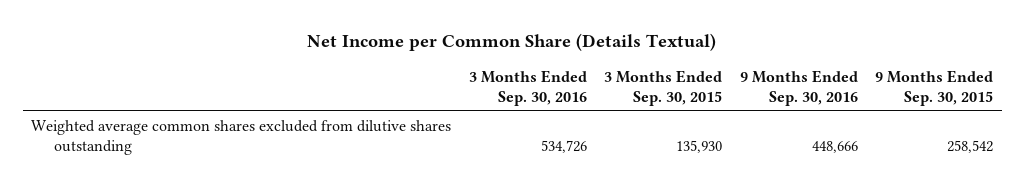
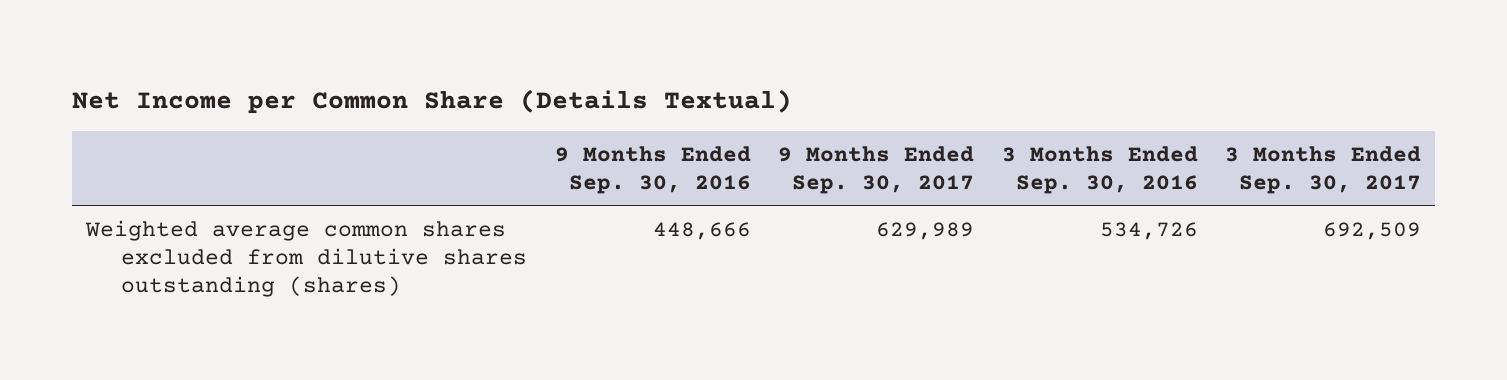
- | 3 Months Ended Sep. 30, 2016 | 3 Months Ended Sep. 30, 2015 | 9 Months Ended Sep. 30, 2016 | 9 Months Ended Sep. 30, 2015
+ | 9 Months Ended Sep. 30, 2016 | 9 Months Ended Sep. 30, 2017 | 3 Months Ended Sep. 30, 2016 | 3 Months Ended Sep. 30, 2017
- Weighted average common shares excluded from dilutive shares outstanding | 534,726 | 135,930 | 448,666 | 258,542
+ Weighted average common shares excluded from dilutive shares outstanding (shares) | 448,666 | 629,989 | 534,726 | 692,509

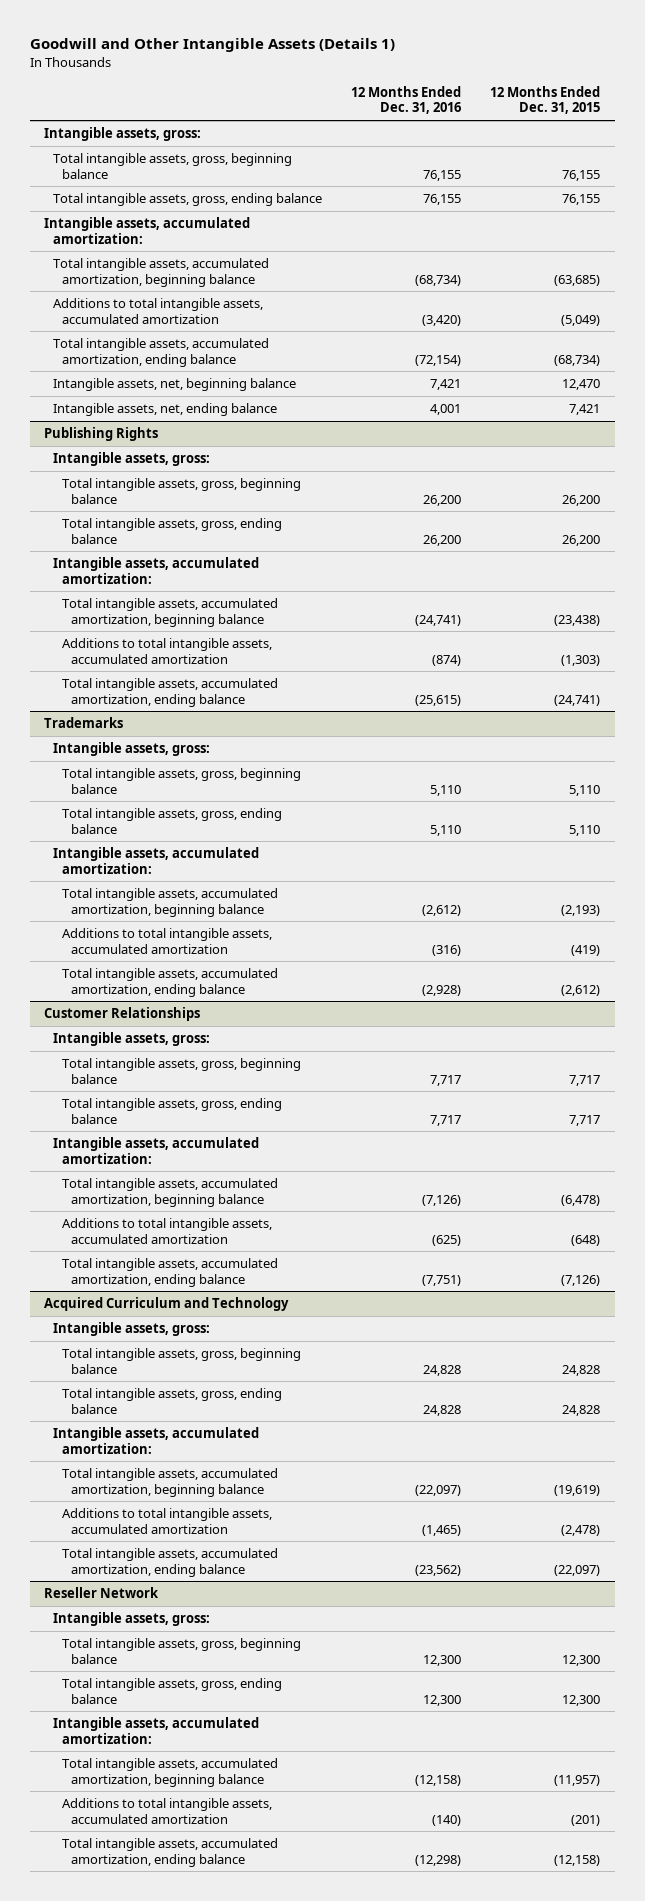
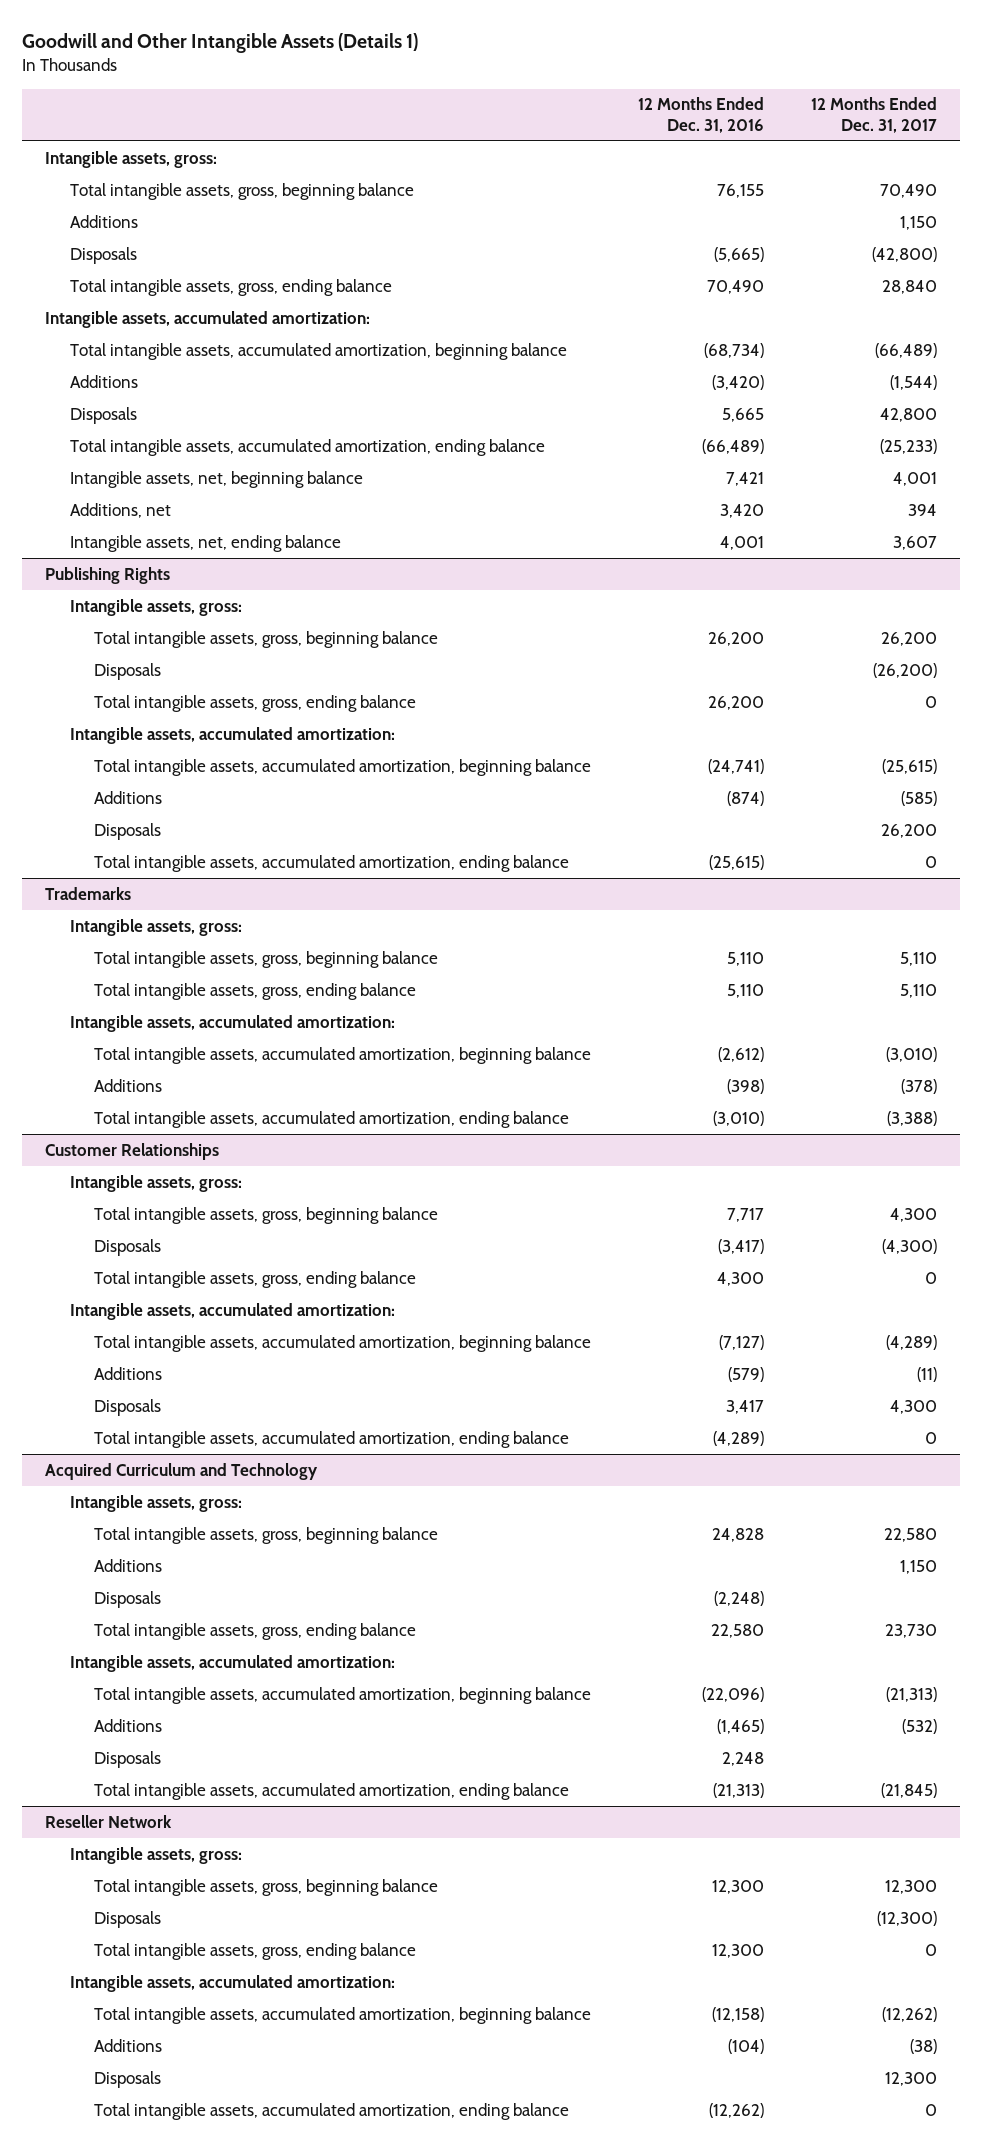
- | 12 Months Ended Dec. 31, 2016 | 12 Months Ended Dec. 31, 2015
+ | 12 Months Ended Dec. 31, 2016 | 12 Months Ended Dec. 31, 2017
- Total intangible assets, gross, ending balance | 76,155 | 76,155
+ Additions | | 1,150
+ Disposals | (5,665) | (42,800)
+ Total intangible assets, gross, ending balance | 70,490 | 28,840
- Additions to total intangible assets, accumulated amortization | (3,420) | (5,049)
- Total intangible assets, accumulated amortization, ending balance | (72,154) | (68,734)
+ Additions | (3,420) | (1,544)
+ Disposals | 5,665 | 42,800
+ Total intangible assets, accumulated amortization, ending balance | (66,489) | (25,233)
+ Additions, net | 3,420 | 394
@ Publishing Rights
+ Disposals | | (26,200)
- Additions to total intangible assets, accumulated amortization | (874) | (1,303)
+ Additions | (874) | (585)
+ Disposals | | 26,200
@ Trademarks
- Additions to total intangible assets, accumulated amortization | (316) | (419)
- Total intangible assets, accumulated amortization, ending balance | (2,928) | (2,612)
+ Additions | (398) | (378)
+ Total intangible assets, accumulated amortization, ending balance | (3,010) | (3,388)
@ Customer Relationships
- Total intangible assets, gross, ending balance | 7,717 | 7,717
+ Disposals | (3,417) | (4,300)
+ Total intangible assets, gross, ending balance | 4,300 | 0
- Total intangible assets, accumulated amortization, beginning balance | (7,126) | (6,478)
- Additions to total intangible assets, accumulated amortization | (625) | (648)
- Total intangible assets, accumulated amortization, ending balance | (7,751) | (7,126)
+ Total intangible assets, accumulated amortization, beginning balance | (7,127) | (4,289)
+ Additions | (579) | (11)
+ Disposals | 3,417 | 4,300
+ Total intangible assets, accumulated amortization, ending balance | (4,289) | 0
@ Acquired Curriculum and Technology
- Total intangible assets, gross, ending balance | 24,828 | 24,828
+ Additions | | 1,150
+ Disposals | (2,248) |
+ Total intangible assets, gross, ending balance | 22,580 | 23,730
- Total intangible assets, accumulated amortization, beginning balance | (22,097) | (19,619)
- Additions to total intangible assets, accumulated amortization | (1,465) | (2,478)
- Total intangible assets, accumulated amortization, ending balance | (23,562) | (22,097)
+ Total intangible assets, accumulated amortization, beginning balance | (22,096) | (21,313)
+ Additions | (1,465) | (532)
+ Disposals | 2,248 |
+ Total intangible assets, accumulated amortization, ending balance | (21,313) | (21,845)
@ Reseller Network
+ Disposals | | (12,300)
- Additions to total intangible assets, accumulated amortization | (140) | (201)
- Total intangible assets, accumulated amortization, ending balance | (12,298) | (12,158)
+ Additions | (104) | (38)
+ Disposals | | 12,300
+ Total intangible assets, accumulated amortization, ending balance | (12,262) | 0

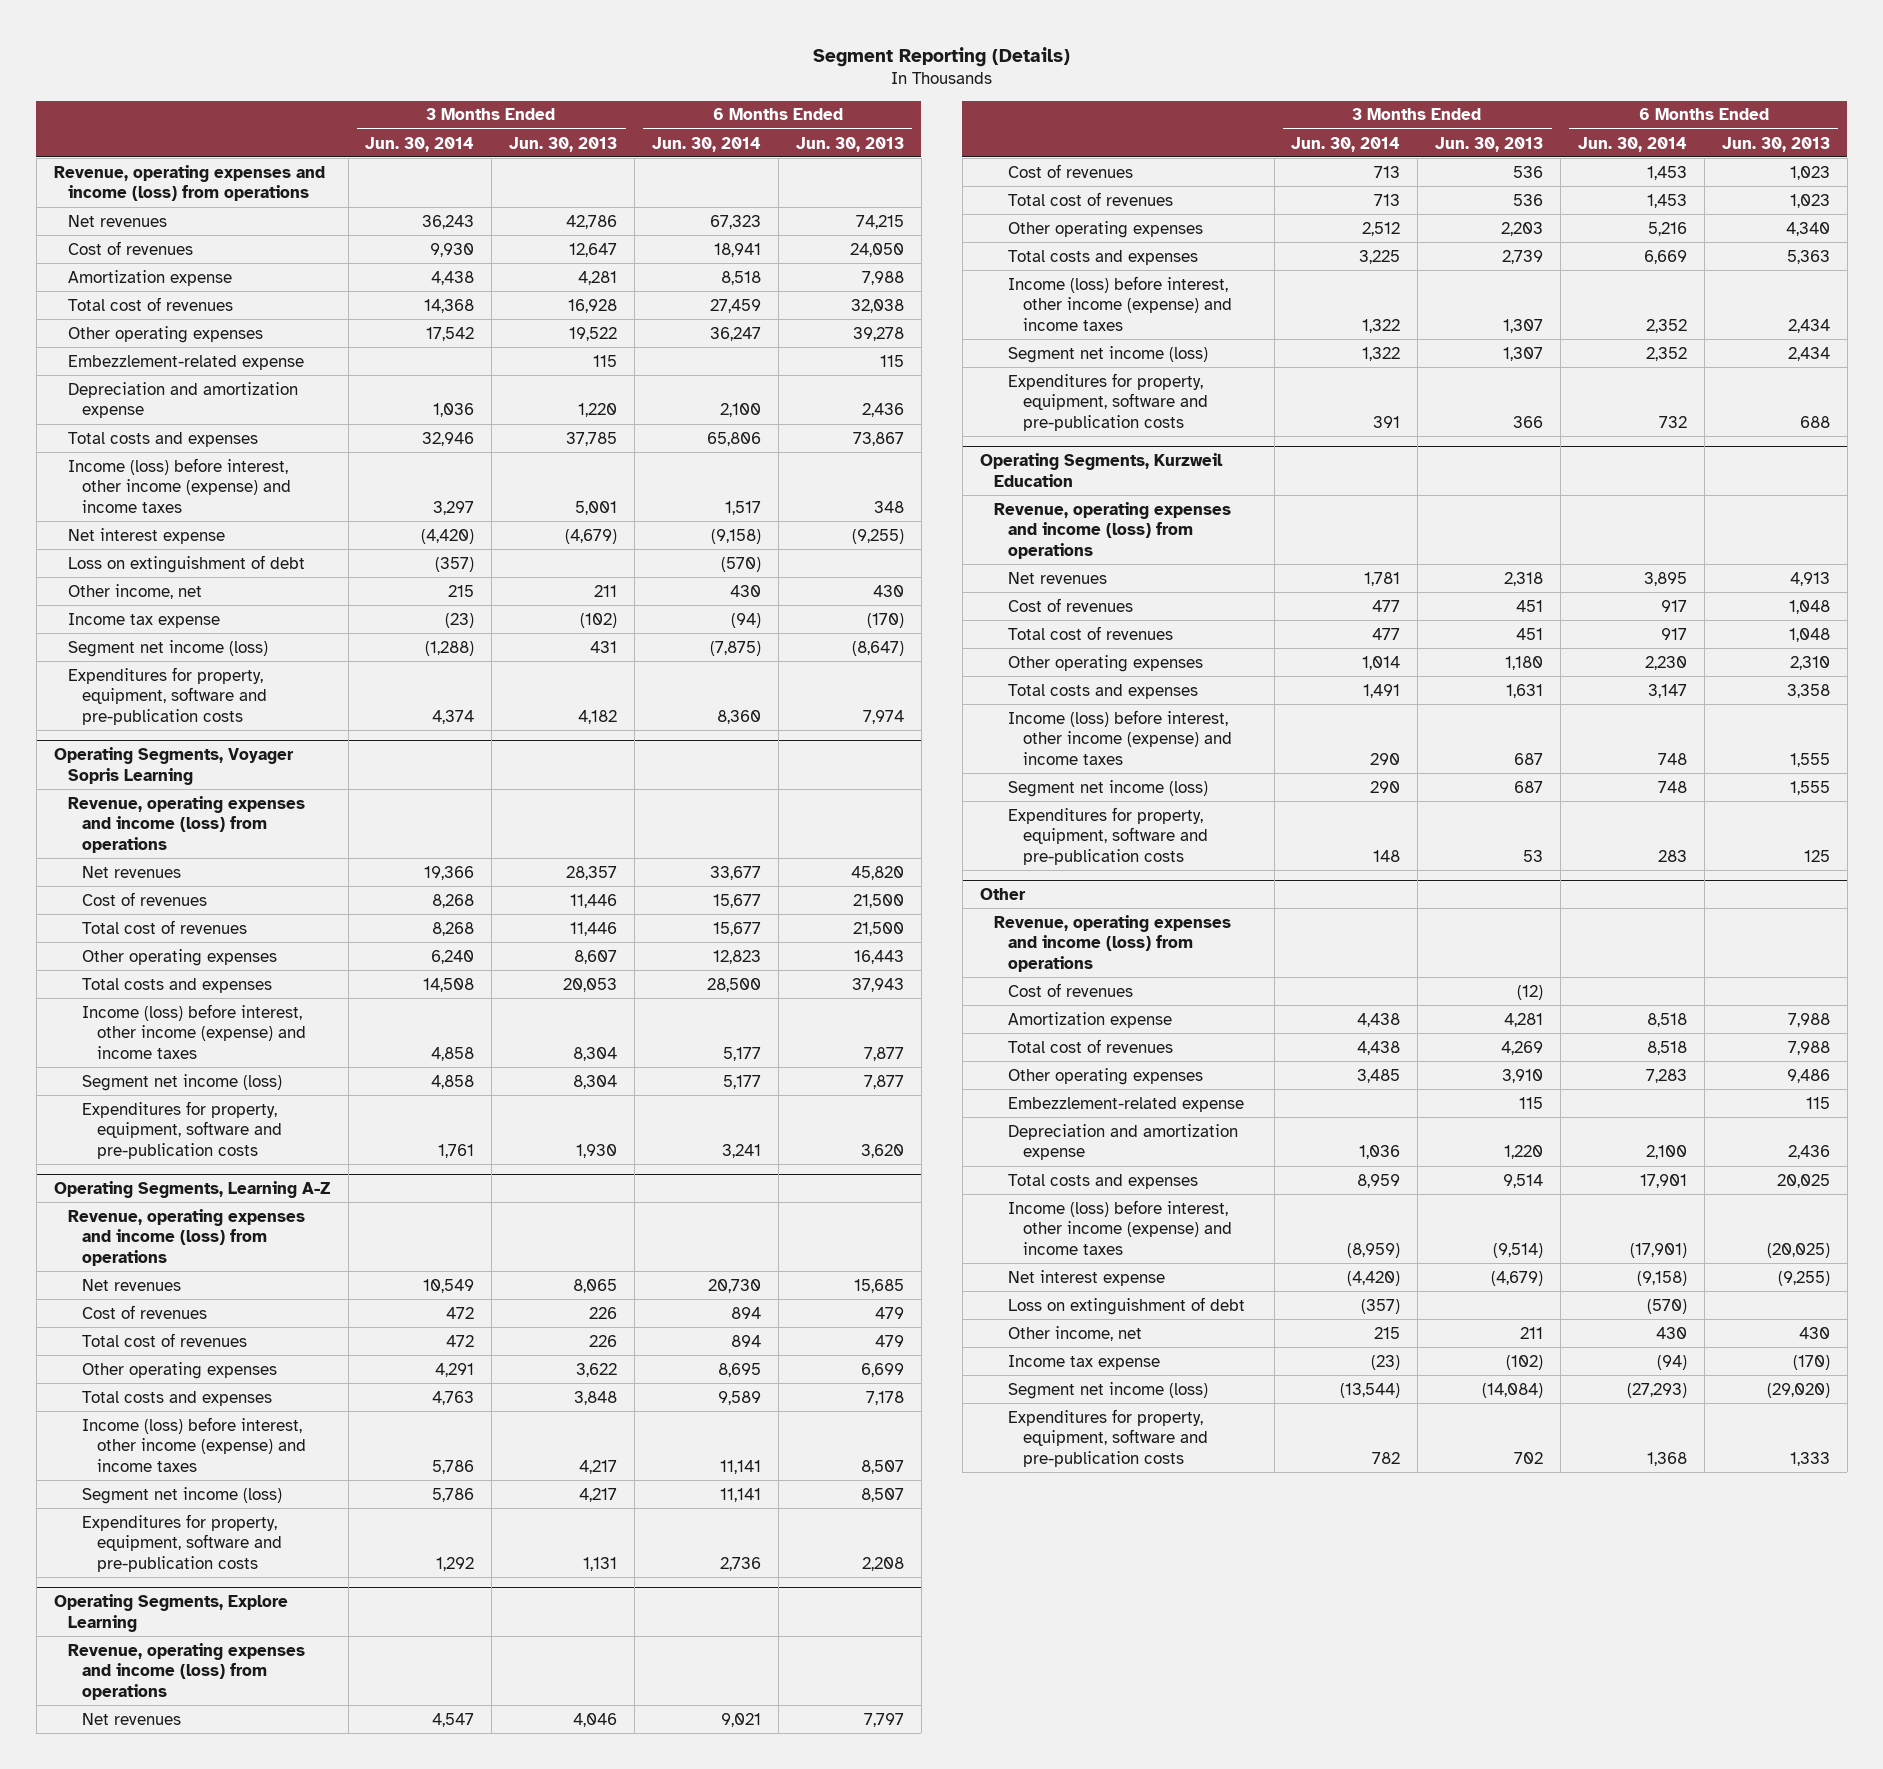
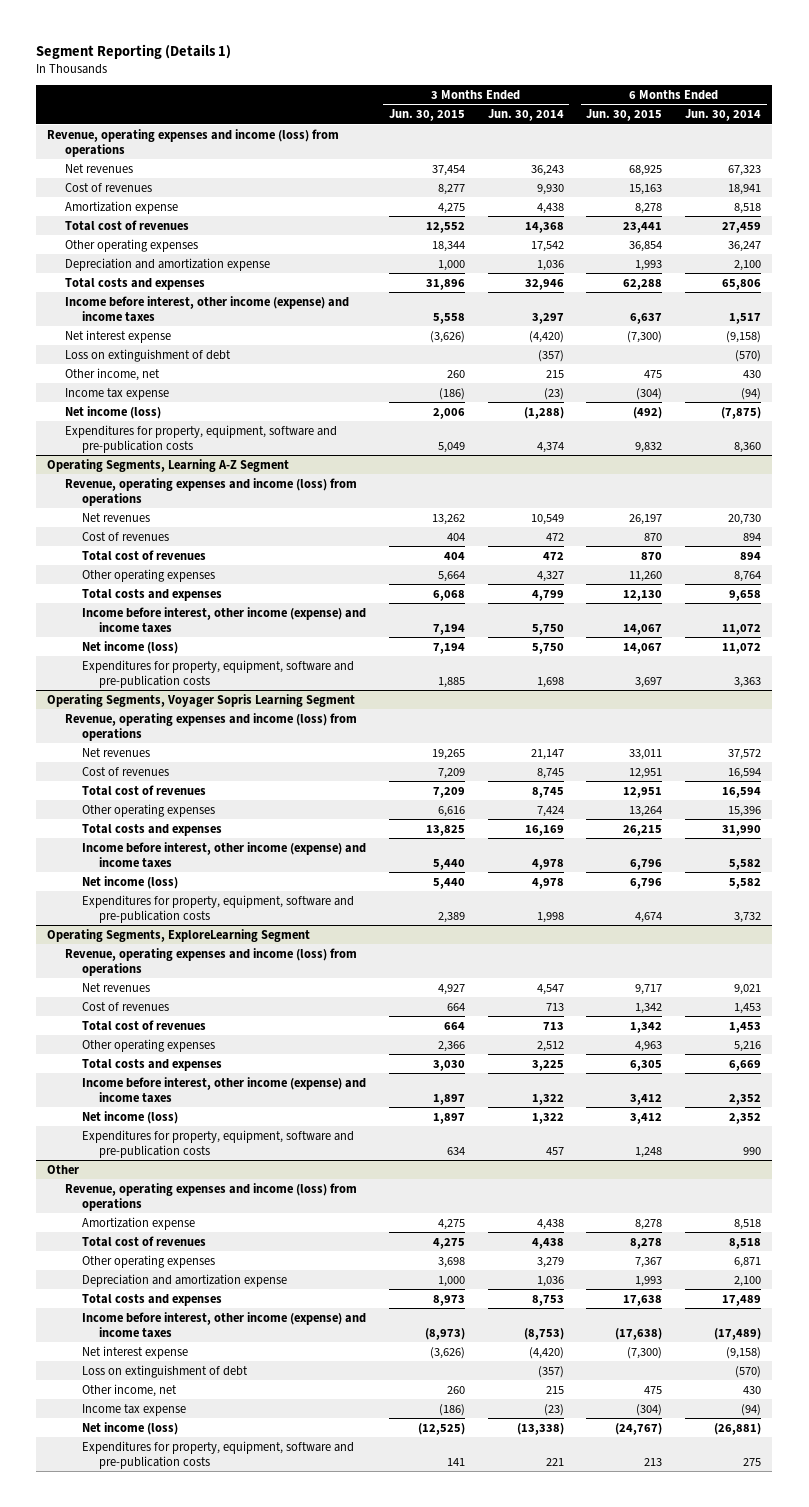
- Segment Reporting (Details)
+ Segment Reporting (Details 1)
- | 3 Months Ended Jun. 30, 2014 | 3 Months Ended Jun. 30, 2013 | 6 Months Ended Jun. 30, 2014 | 6 Months Ended Jun. 30, 2013
+ | 3 Months Ended Jun. 30, 2015 | 3 Months Ended Jun. 30, 2014 | 6 Months Ended Jun. 30, 2015 | 6 Months Ended Jun. 30, 2014
- Embezzlement-related expense | | 115 | | 115
- Income (loss) before interest, other income (expense) and income taxes | 3,297 | 5,001 | 1,517 | 348
+ Income before interest, other income (expense) and income taxes | 5,558 | 3,297 | 6,637 | 1,517
- Segment net income (loss) | (1,288) | 431 | (7,875) | (8,647)
+ Net income (loss) | 2,006 | (1,288) | (492) | (7,875)
- Operating Segments, Voyager Sopris Learning
- Revenue, operating expenses and income (loss) from operations
- Net revenues | 19,366 | 28,357 | 33,677 | 45,820
- Cost of revenues | 8,268 | 11,446 | 15,677 | 21,500
- Total cost of revenues | 8,268 | 11,446 | 15,677 | 21,500
- Other operating expenses | 6,240 | 8,607 | 12,823 | 16,443
- Total costs and expenses | 14,508 | 20,053 | 28,500 | 37,943
- Income (loss) before interest, other income (expense) and income taxes | 4,858 | 8,304 | 5,177 | 7,877
- Segment net income (loss) | 4,858 | 8,304 | 5,177 | 7,877
- Expenditures for property, equipment, software and pre-publication costs | 1,761 | 1,930 | 3,241 | 3,620
- Operating Segments, Learning A-Z
+ Operating Segments, Learning A-Z Segment
- Other operating expenses | 4,291 | 3,622 | 8,695 | 6,699
- Total costs and expenses | 4,763 | 3,848 | 9,589 | 7,178
- Income (loss) before interest, other income (expense) and income taxes | 5,786 | 4,217 | 11,141 | 8,507
- Segment net income (loss) | 5,786 | 4,217 | 11,141 | 8,507
- Expenditures for property, equipment, software and pre-publication costs | 1,292 | 1,131 | 2,736 | 2,208
- Operating Segments, Explore Learning
+ Other operating expenses | 5,664 | 4,327 | 11,260 | 8,764
+ Total costs and expenses | 6,068 | 4,799 | 12,130 | 9,658
+ Income before interest, other income (expense) and income taxes | 7,194 | 5,750 | 14,067 | 11,072
+ Net income (loss) | 7,194 | 5,750 | 14,067 | 11,072
+ Expenditures for property, equipment, software and pre-publication costs | 1,885 | 1,698 | 3,697 | 3,363
+ Operating Segments, Voyager Sopris Learning Segment
+ Net revenues | 19,265 | 21,147 | 33,011 | 37,572
+ Cost of revenues | 7,209 | 8,745 | 12,951 | 16,594
+ Total cost of revenues | 7,209 | 8,745 | 12,951 | 16,594
+ Other operating expenses | 6,616 | 7,424 | 13,264 | 15,396
+ Total costs and expenses | 13,825 | 16,169 | 26,215 | 31,990
+ Income before interest, other income (expense) and income taxes | 5,440 | 4,978 | 6,796 | 5,582
+ Net income (loss) | 5,440 | 4,978 | 6,796 | 5,582
+ Expenditures for property, equipment, software and pre-publication costs | 2,389 | 1,998 | 4,674 | 3,732
+ Operating Segments, ExploreLearning Segment
+ Revenue, operating expenses and income (loss) from operations
- Income (loss) before interest, other income (expense) and income taxes | 1,322 | 1,307 | 2,352 | 2,434
- Segment net income (loss) | 1,322 | 1,307 | 2,352 | 2,434
- Expenditures for property, equipment, software and pre-publication costs | 391 | 366 | 732 | 688
- Operating Segments, Kurzweil Education
- Revenue, operating expenses and income (loss) from operations
- Net revenues | 1,781 | 2,318 | 3,895 | 4,913
- Cost of revenues | 477 | 451 | 917 | 1,048
- Total cost of revenues | 477 | 451 | 917 | 1,048
- Other operating expenses | 1,014 | 1,180 | 2,230 | 2,310
- Total costs and expenses | 1,491 | 1,631 | 3,147 | 3,358
- Income (loss) before interest, other income (expense) and income taxes | 290 | 687 | 748 | 1,555
- Segment net income (loss) | 290 | 687 | 748 | 1,555
- Expenditures for property, equipment, software and pre-publication costs | 148 | 53 | 283 | 125
+ Income before interest, other income (expense) and income taxes | 1,897 | 1,322 | 3,412 | 2,352
+ Net income (loss) | 1,897 | 1,322 | 3,412 | 2,352
+ Expenditures for property, equipment, software and pre-publication costs | 634 | 457 | 1,248 | 990
@ Other
- Cost of revenues | | (12) | |
- Other operating expenses | 3,485 | 3,910 | 7,283 | 9,486
- Embezzlement-related expense | | 115 | | 115
+ Other operating expenses | 3,698 | 3,279 | 7,367 | 6,871
- Total costs and expenses | 8,959 | 9,514 | 17,901 | 20,025
- Income (loss) before interest, other income (expense) and income taxes | (8,959) | (9,514) | (17,901) | (20,025)
+ Total costs and expenses | 8,973 | 8,753 | 17,638 | 17,489
+ Income before interest, other income (expense) and income taxes | (8,973) | (8,753) | (17,638) | (17,489)
- Segment net income (loss) | (13,544) | (14,084) | (27,293) | (29,020)
- Expenditures for property, equipment, software and pre-publication costs | 782 | 702 | 1,368 | 1,333
+ Net income (loss) | (12,525) | (13,338) | (24,767) | (26,881)
+ Expenditures for property, equipment, software and pre-publication costs | 141 | 221 | 213 | 275

